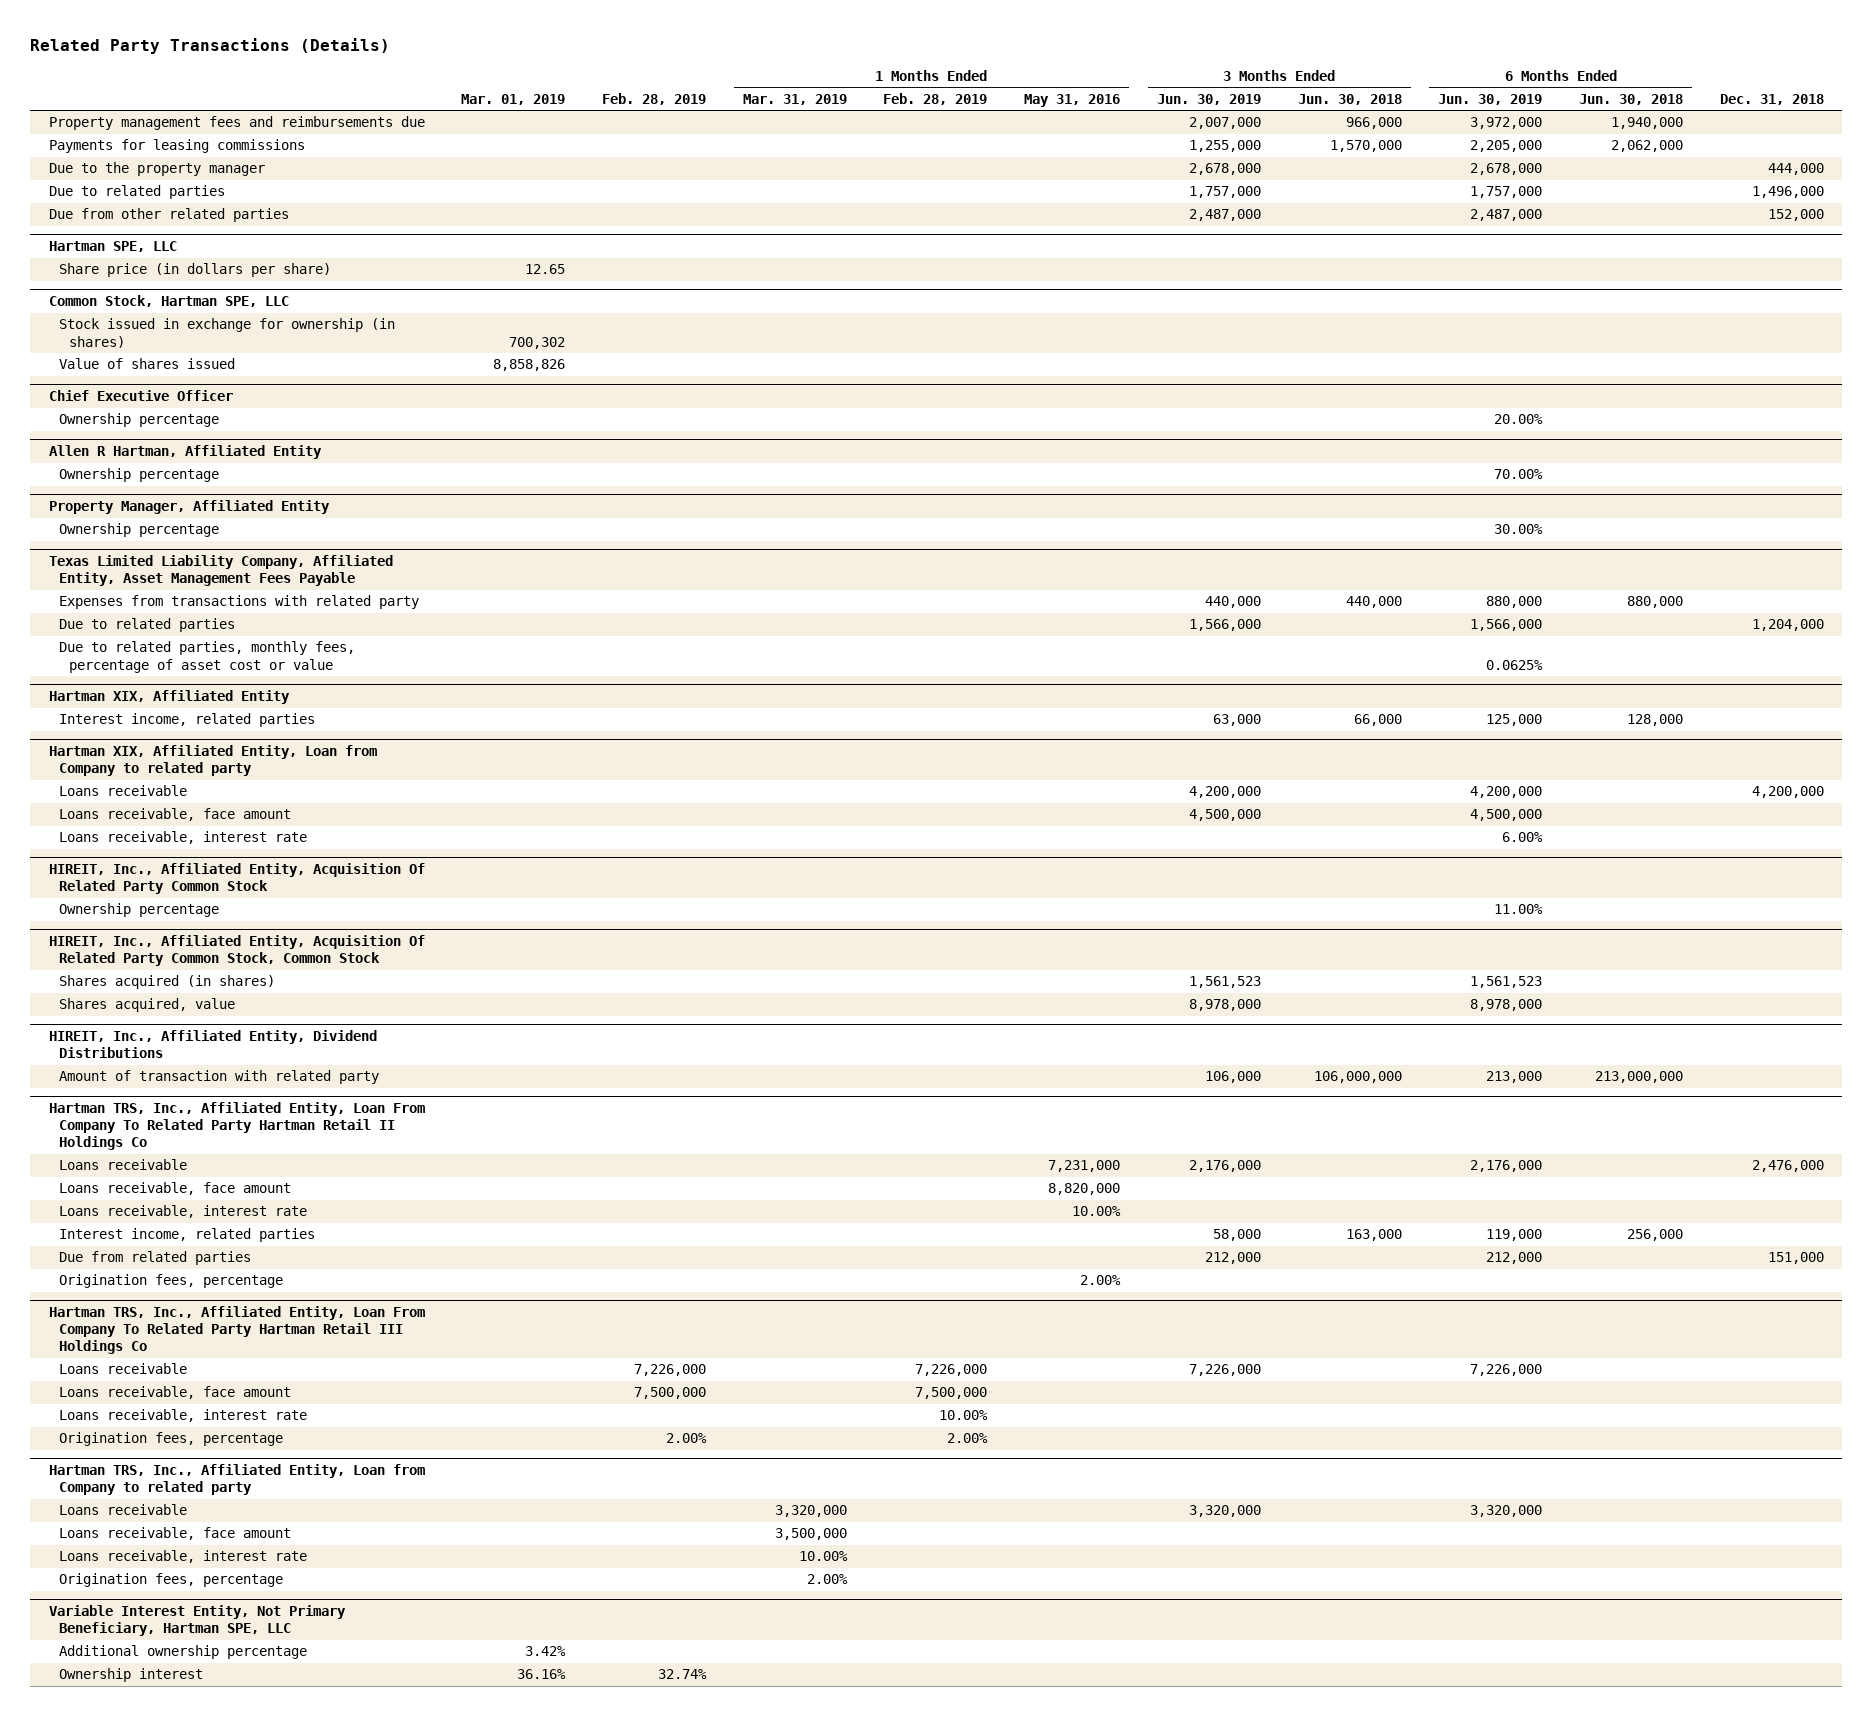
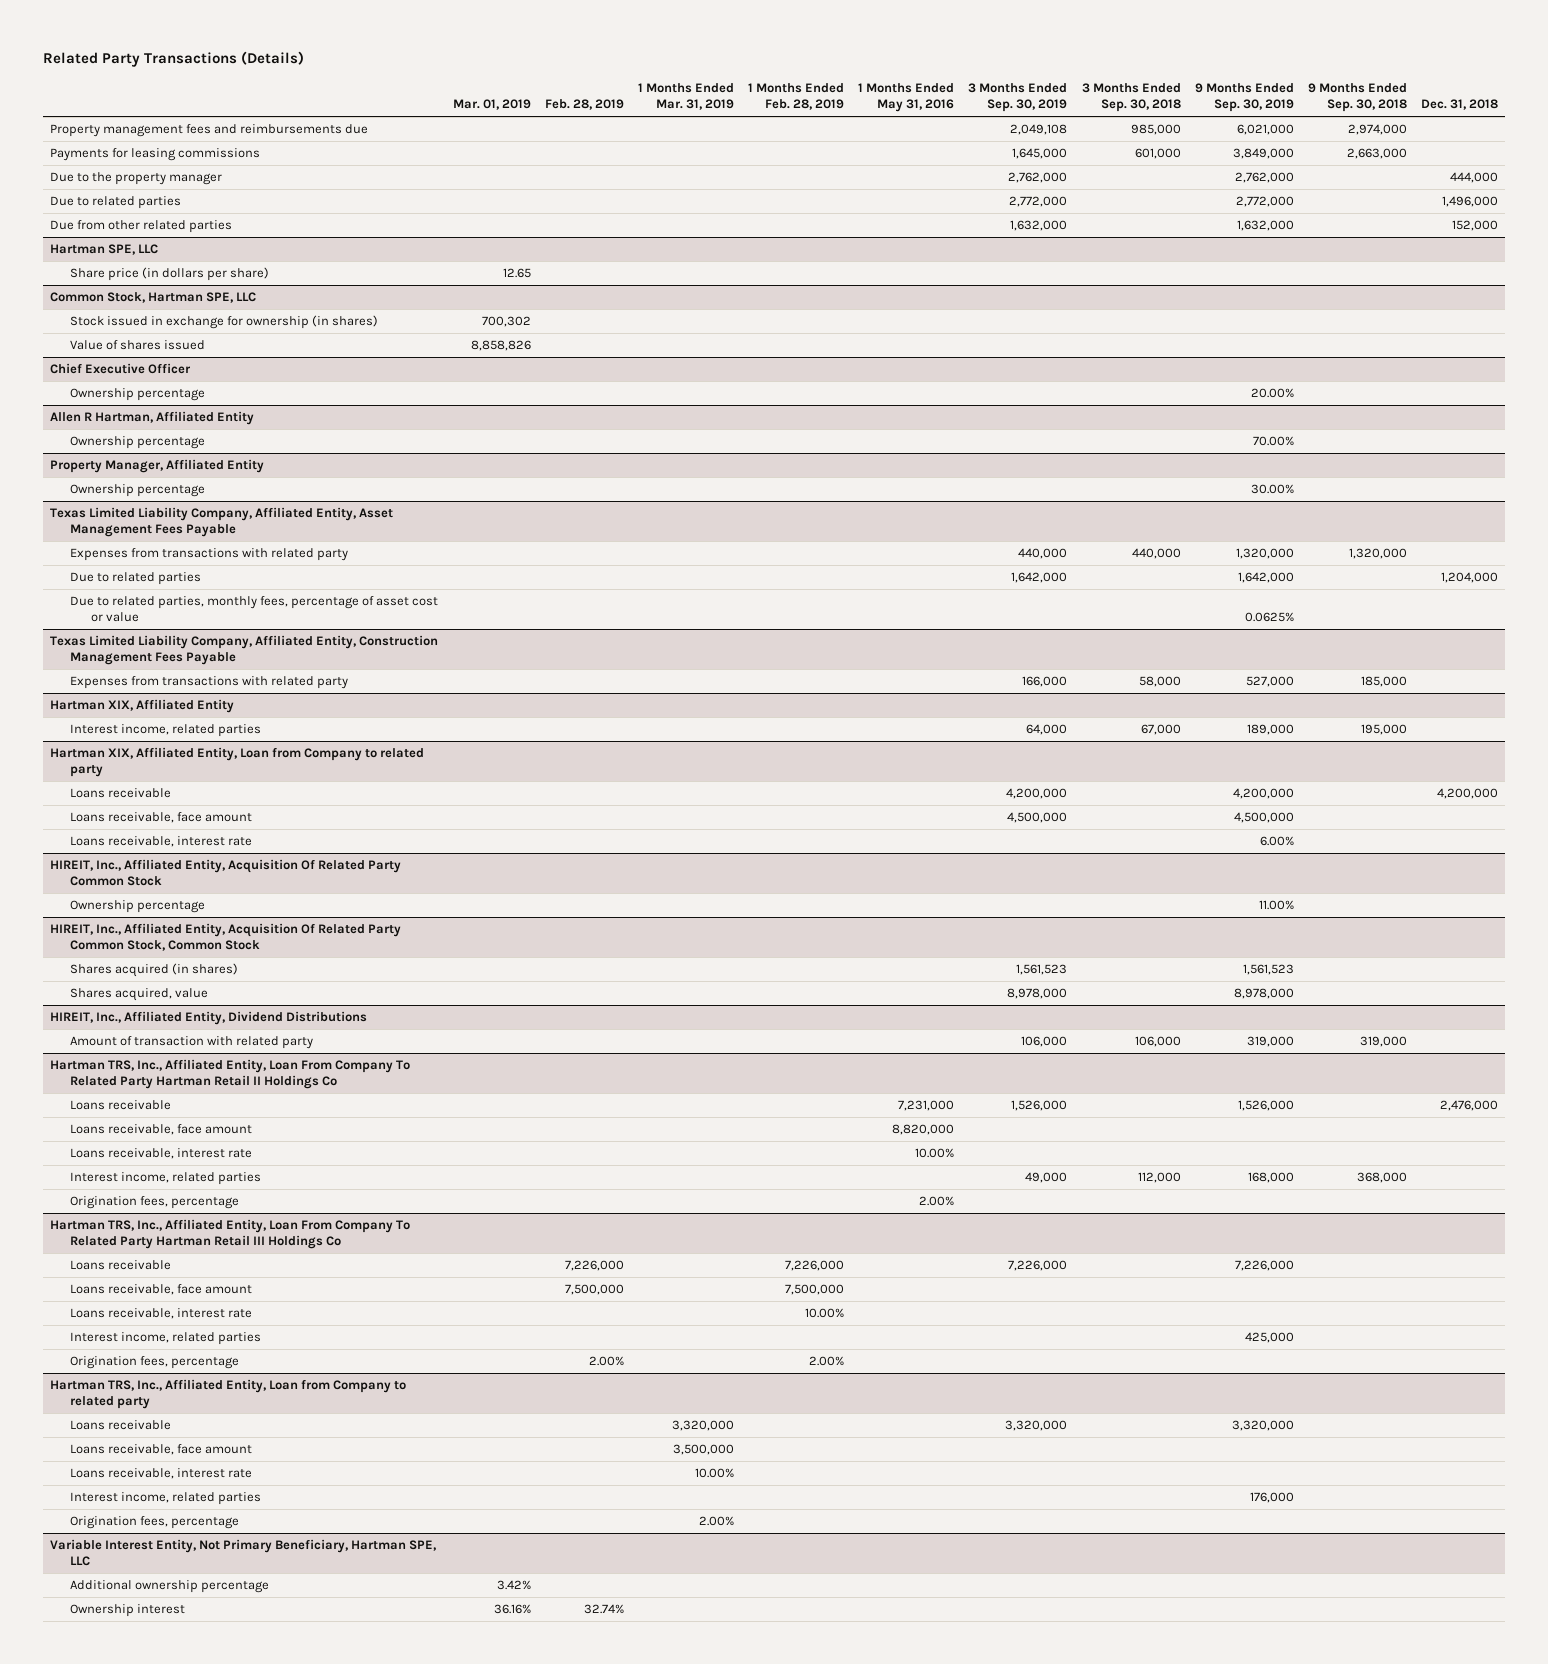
- | Mar. 01, 2019 | Feb. 28, 2019 | 1 Months Ended Mar. 31, 2019 | 1 Months Ended Feb. 28, 2019 | 1 Months Ended May 31, 2016 | 3 Months Ended Jun. 30, 2019 | 3 Months Ended Jun. 30, 2018 | 6 Months Ended Jun. 30, 2019 | 6 Months Ended Jun. 30, 2018 | Dec. 31, 2018
+ | Mar. 01, 2019 | Feb. 28, 2019 | 1 Months Ended Mar. 31, 2019 | 1 Months Ended Feb. 28, 2019 | 1 Months Ended May 31, 2016 | 3 Months Ended Sep. 30, 2019 | 3 Months Ended Sep. 30, 2018 | 9 Months Ended Sep. 30, 2019 | 9 Months Ended Sep. 30, 2018 | Dec. 31, 2018
+ Texas Limited Liability Company, Affiliated Entity, Construction Management Fees Payable
+ Expenses from transactions with related party | | | | | | 166,000 | 58,000 | 527,000 | 185,000 |
@ Hartman TRS, Inc., Affiliated Entity, Loan From Company To Related Party Hartman Retail II Holdings Co
- Due from related parties | | | | | | 212,000 | | 212,000 | | 151,000
@ Hartman TRS, Inc., Affiliated Entity, Loan From Company To Related Party Hartman Retail III Holdings Co
+ Interest income, related parties | | | | | | | | 425,000 | |
@ Hartman TRS, Inc., Affiliated Entity, Loan from Company to related party
+ Interest income, related parties | | | | | | | | 176,000 | |

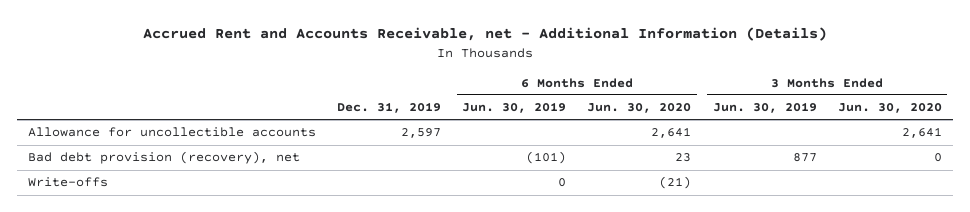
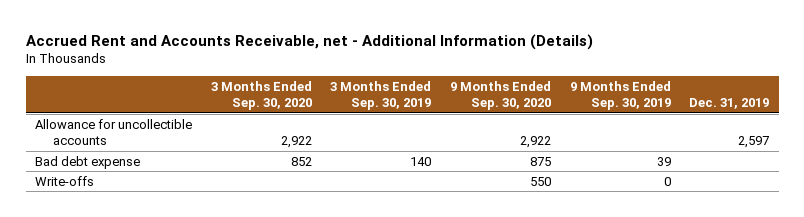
- | Dec. 31, 2019 | 6 Months Ended Jun. 30, 2019 | 6 Months Ended Jun. 30, 2020 | 3 Months Ended Jun. 30, 2019 | 3 Months Ended Jun. 30, 2020
+ | 3 Months Ended Sep. 30, 2020 | 3 Months Ended Sep. 30, 2019 | 9 Months Ended Sep. 30, 2020 | 9 Months Ended Sep. 30, 2019 | Dec. 31, 2019
- Bad debt provision (recovery), net | | (101) | 23 | 877 | 0
+ Bad debt expense | 852 | 140 | 875 | 39 |

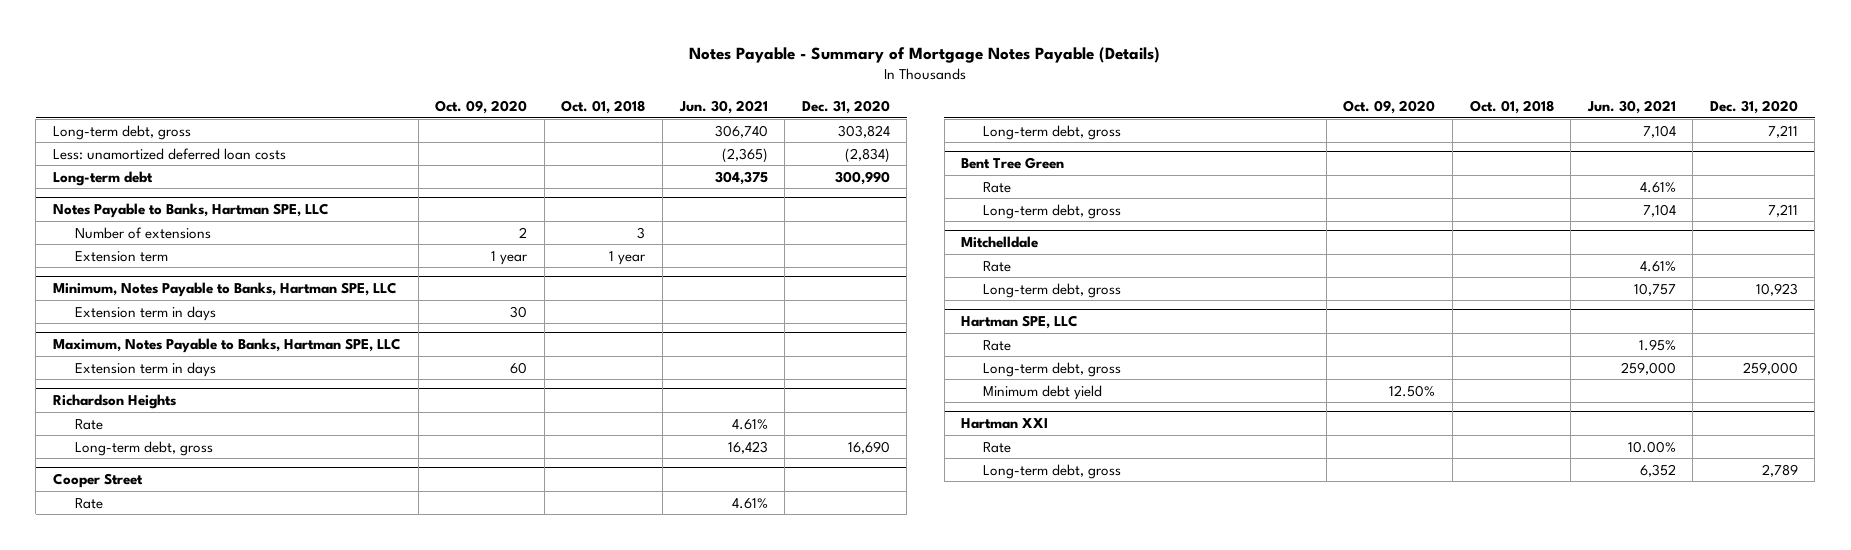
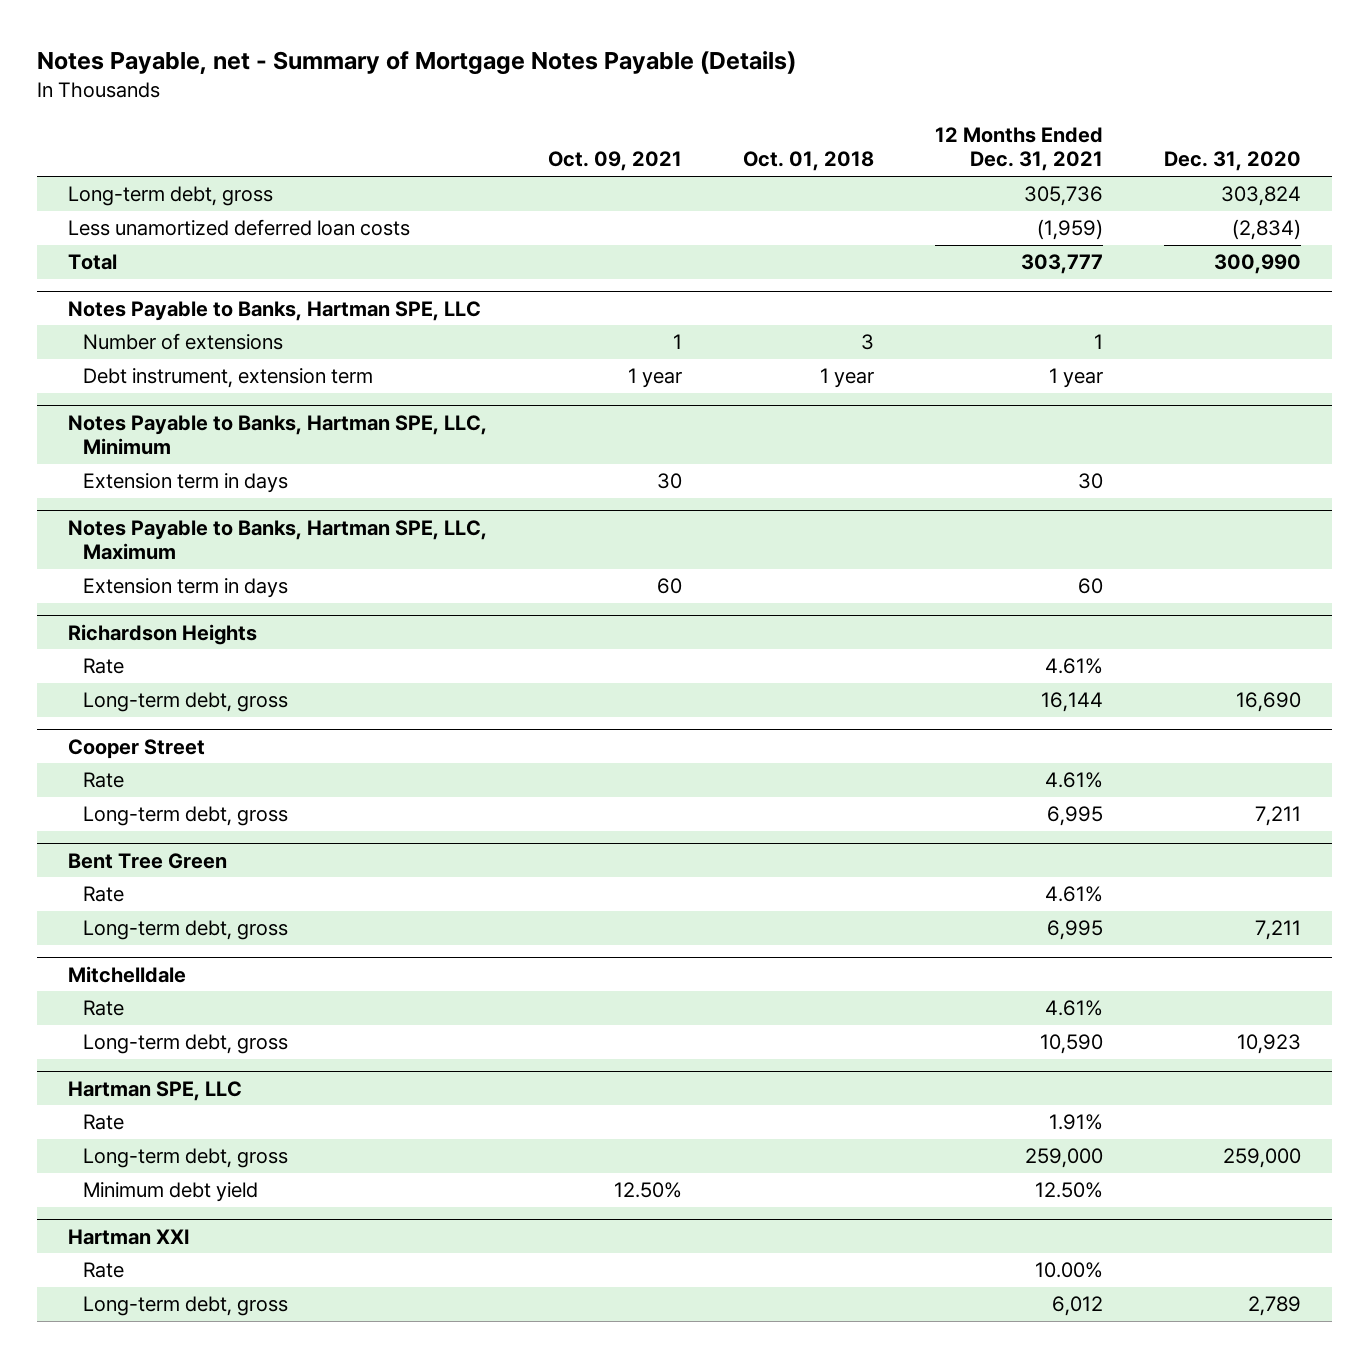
- Notes Payable - Summary of Mortgage Notes Payable (Details)
+ Notes Payable, net - Summary of Mortgage Notes Payable (Details)
- | Oct. 09, 2020 | Oct. 01, 2018 | Jun. 30, 2021 | Dec. 31, 2020
+ | Oct. 09, 2021 | Oct. 01, 2018 | 12 Months Ended Dec. 31, 2021 | Dec. 31, 2020
- Less: unamortized deferred loan costs | | | (2,365) | (2,834)
- Long-term debt | | | 304,375 | 300,990
+ Less unamortized deferred loan costs | | | (1,959) | (2,834)
+ Total | | | 303,777 | 300,990
@ Notes Payable to Banks, Hartman SPE, LLC
- Extension term | 1 year | 1 year | |
- Minimum, Notes Payable to Banks, Hartman SPE, LLC
@ Notes Payable to Banks, Hartman SPE, LLC
+ Debt instrument, extension term | 1 year | 1 year | 1 year |
+ Notes Payable to Banks, Hartman SPE, LLC, Minimum
- Maximum, Notes Payable to Banks, Hartman SPE, LLC
+ Notes Payable to Banks, Hartman SPE, LLC, Maximum

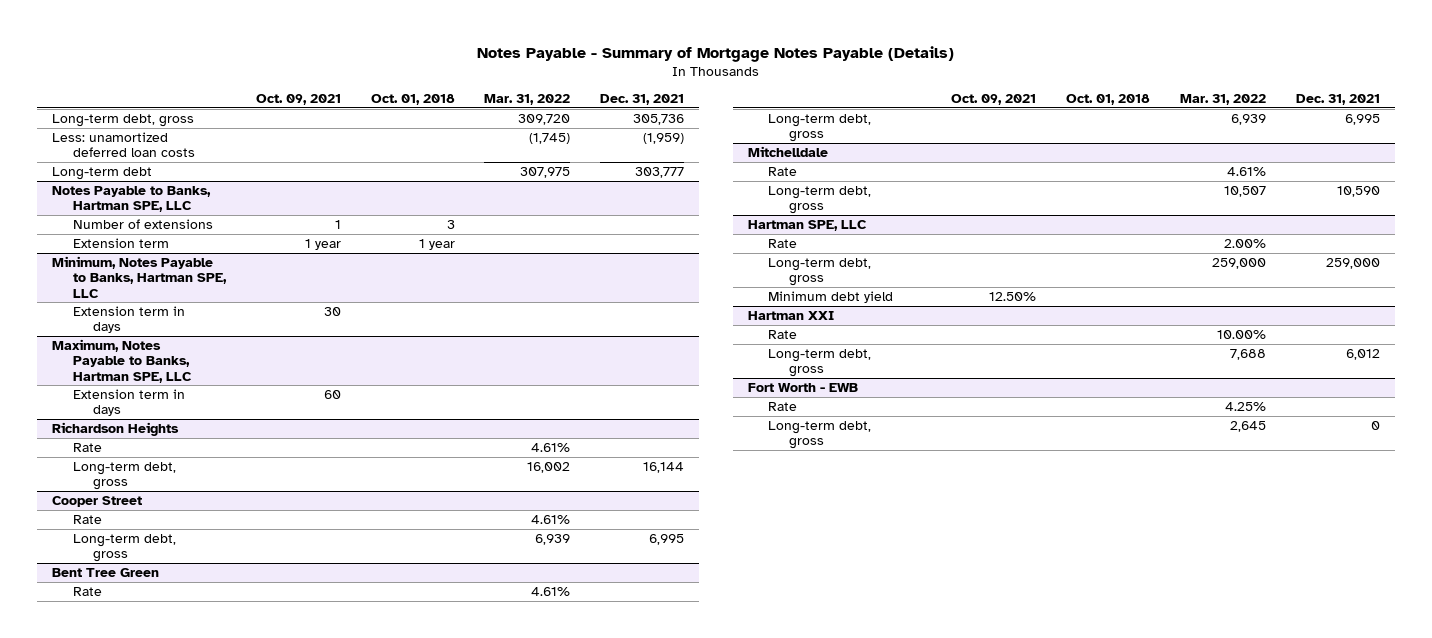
- Notes Payable, net - Summary of Mortgage Notes Payable (Details)
+ Notes Payable - Summary of Mortgage Notes Payable (Details)
- | Oct. 09, 2021 | Oct. 01, 2018 | 12 Months Ended Dec. 31, 2021 | Dec. 31, 2020
+ | Oct. 09, 2021 | Oct. 01, 2018 | Mar. 31, 2022 | Dec. 31, 2021
- Less unamortized deferred loan costs | | | (1,959) | (2,834)
- Total | | | 303,777 | 300,990
+ Less: unamortized deferred loan costs | | | (1,745) | (1,959)
+ Long-term debt | | | 307,975 | 303,777
@ Notes Payable to Banks, Hartman SPE, LLC
- Debt instrument, extension term | 1 year | 1 year | 1 year |
- Notes Payable to Banks, Hartman SPE, LLC, Minimum
@ Notes Payable to Banks, Hartman SPE, LLC
+ Extension term | 1 year | 1 year | |
+ Minimum, Notes Payable to Banks, Hartman SPE, LLC
- Notes Payable to Banks, Hartman SPE, LLC, Maximum
+ Maximum, Notes Payable to Banks, Hartman SPE, LLC
+ Fort Worth - EWB
+ Rate | | | 4.25% |
+ Long-term debt, gross | | | 2,645 | 0

